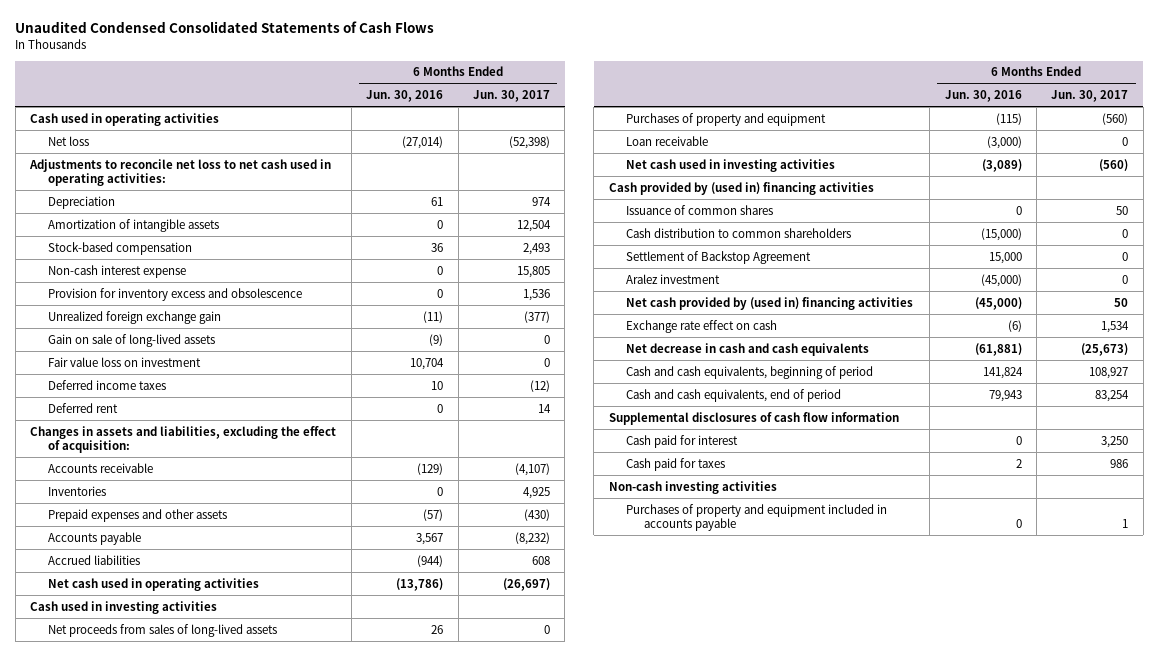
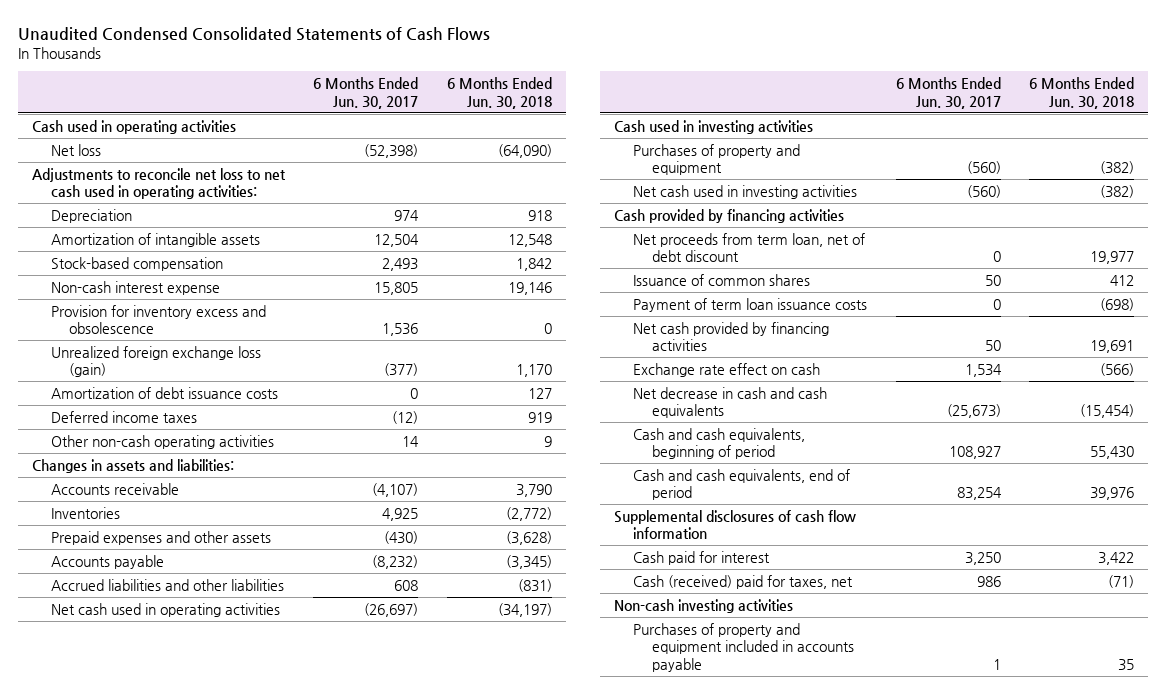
- | 6 Months Ended Jun. 30, 2016 | 6 Months Ended Jun. 30, 2017
+ | 6 Months Ended Jun. 30, 2017 | 6 Months Ended Jun. 30, 2018
- Unrealized foreign exchange gain | (11) | (377)
- Gain on sale of long-lived assets | (9) | 0
- Fair value loss on investment | 10,704 | 0
+ Unrealized foreign exchange loss (gain) | (377) | 1,170
+ Amortization of debt issuance costs | 0 | 127
- Deferred rent | 0 | 14
- Changes in assets and liabilities, excluding the effect of acquisition:
+ Other non-cash operating activities | 14 | 9
+ Changes in assets and liabilities:
- Accrued liabilities | (944) | 608
+ Accrued liabilities and other liabilities | 608 | (831)
- Net proceeds from sales of long-lived assets | 26 | 0
- Loan receivable | (3,000) | 0
- Cash provided by (used in) financing activities
+ Cash provided by financing activities
+ Net proceeds from term loan, net of debt discount | 0 | 19,977
- Cash distribution to common shareholders | (15,000) | 0
- Settlement of Backstop Agreement | 15,000 | 0
- Aralez investment | (45,000) | 0
- Net cash provided by (used in) financing activities | (45,000) | 50
+ Payment of term loan issuance costs | 0 | (698)
+ Net cash provided by financing activities | 50 | 19,691
- Cash paid for taxes | 2 | 986
+ Cash (received) paid for taxes, net | 986 | (71)

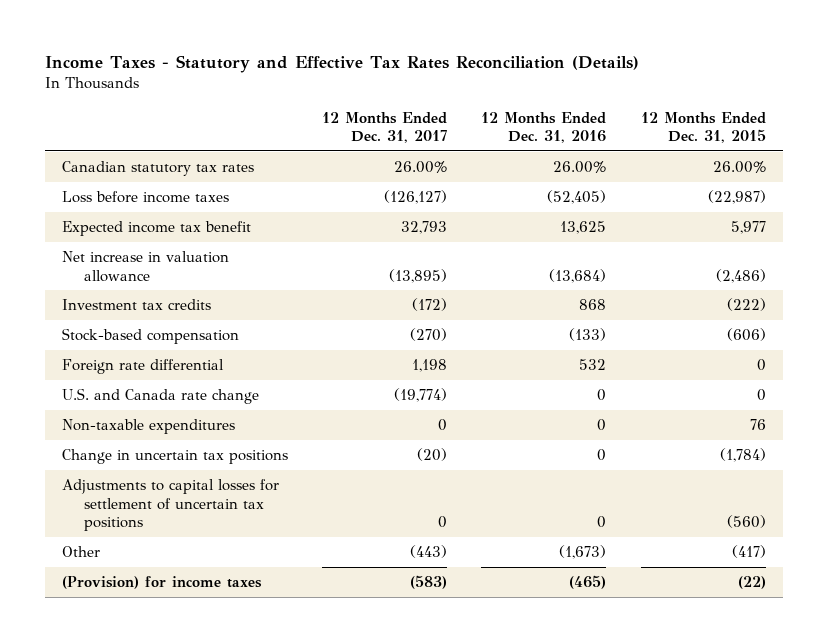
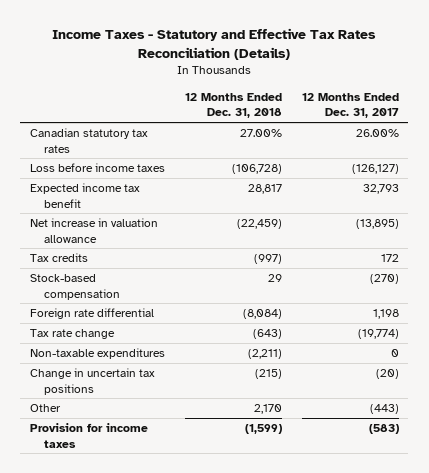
- | 12 Months Ended Dec. 31, 2017 | 12 Months Ended Dec. 31, 2016 | 12 Months Ended Dec. 31, 2015
+ | 12 Months Ended Dec. 31, 2018 | 12 Months Ended Dec. 31, 2017
- Investment tax credits | (172) | 868 | (222)
+ Tax credits | (997) | 172
- U.S. and Canada rate change | (19,774) | 0 | 0
+ Tax rate change | (643) | (19,774)
- Adjustments to capital losses for settlement of uncertain tax positions | 0 | 0 | (560)
- (Provision) for income taxes | (583) | (465) | (22)
+ Provision for income taxes | (1,599) | (583)

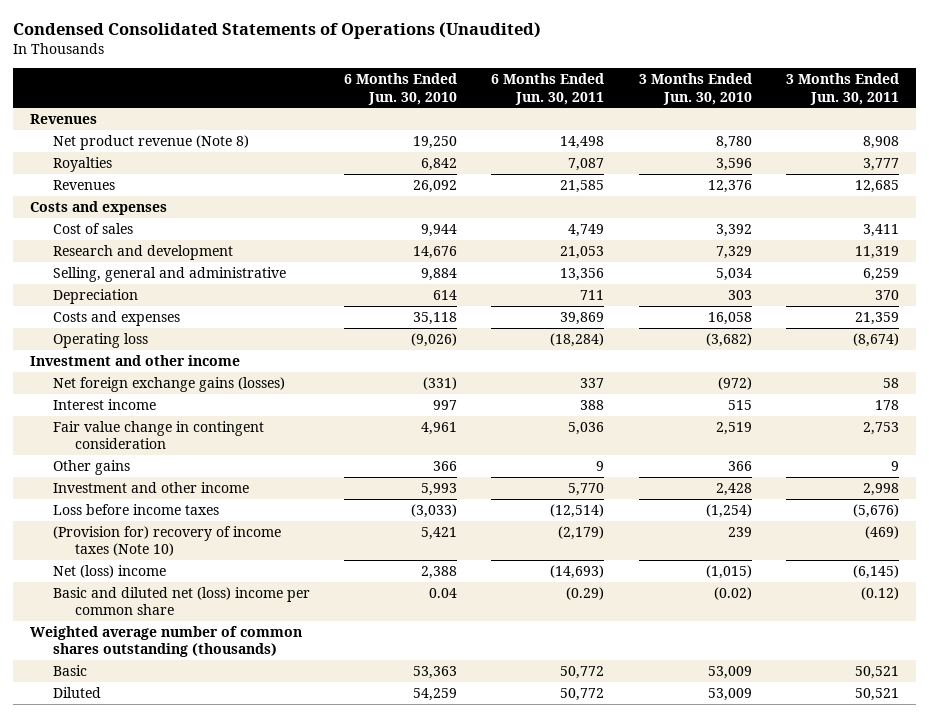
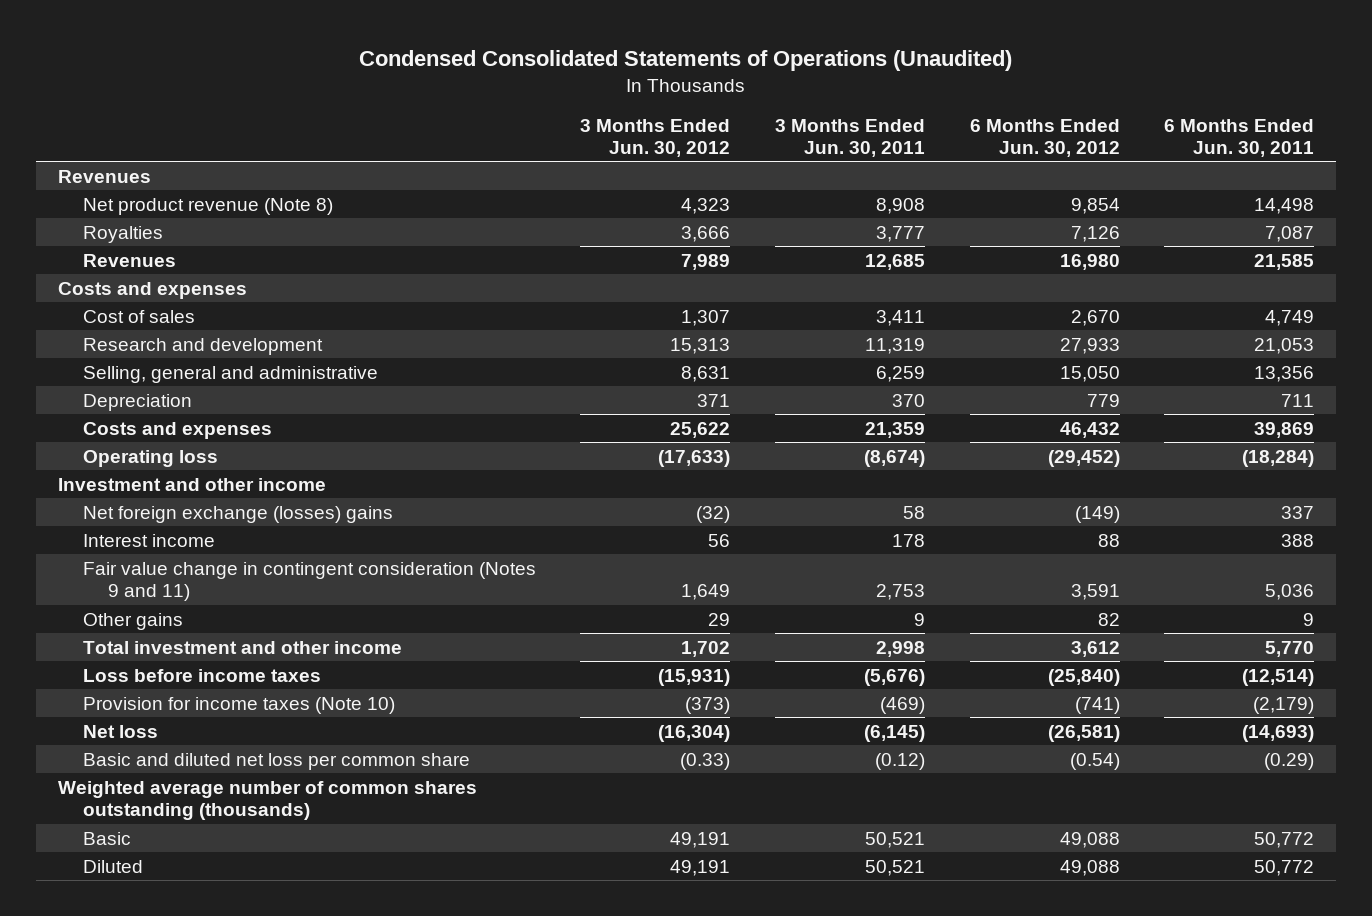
- | 6 Months Ended Jun. 30, 2010 | 6 Months Ended Jun. 30, 2011 | 3 Months Ended Jun. 30, 2010 | 3 Months Ended Jun. 30, 2011
+ | 3 Months Ended Jun. 30, 2012 | 3 Months Ended Jun. 30, 2011 | 6 Months Ended Jun. 30, 2012 | 6 Months Ended Jun. 30, 2011
- Net foreign exchange gains (losses) | (331) | 337 | (972) | 58
+ Net foreign exchange (losses) gains | (32) | 58 | (149) | 337
- Fair value change in contingent consideration | 4,961 | 5,036 | 2,519 | 2,753
+ Fair value change in contingent consideration (Notes 9 and 11) | 1,649 | 2,753 | 3,591 | 5,036
- Investment and other income | 5,993 | 5,770 | 2,428 | 2,998
+ Total investment and other income | 1,702 | 2,998 | 3,612 | 5,770
- (Provision for) recovery of income taxes (Note 10) | 5,421 | (2,179) | 239 | (469)
- Net (loss) income | 2,388 | (14,693) | (1,015) | (6,145)
- Basic and diluted net (loss) income per common share | 0.04 | (0.29) | (0.02) | (0.12)
+ Provision for income taxes (Note 10) | (373) | (469) | (741) | (2,179)
+ Net loss | (16,304) | (6,145) | (26,581) | (14,693)
+ Basic and diluted net loss per common share | (0.33) | (0.12) | (0.54) | (0.29)

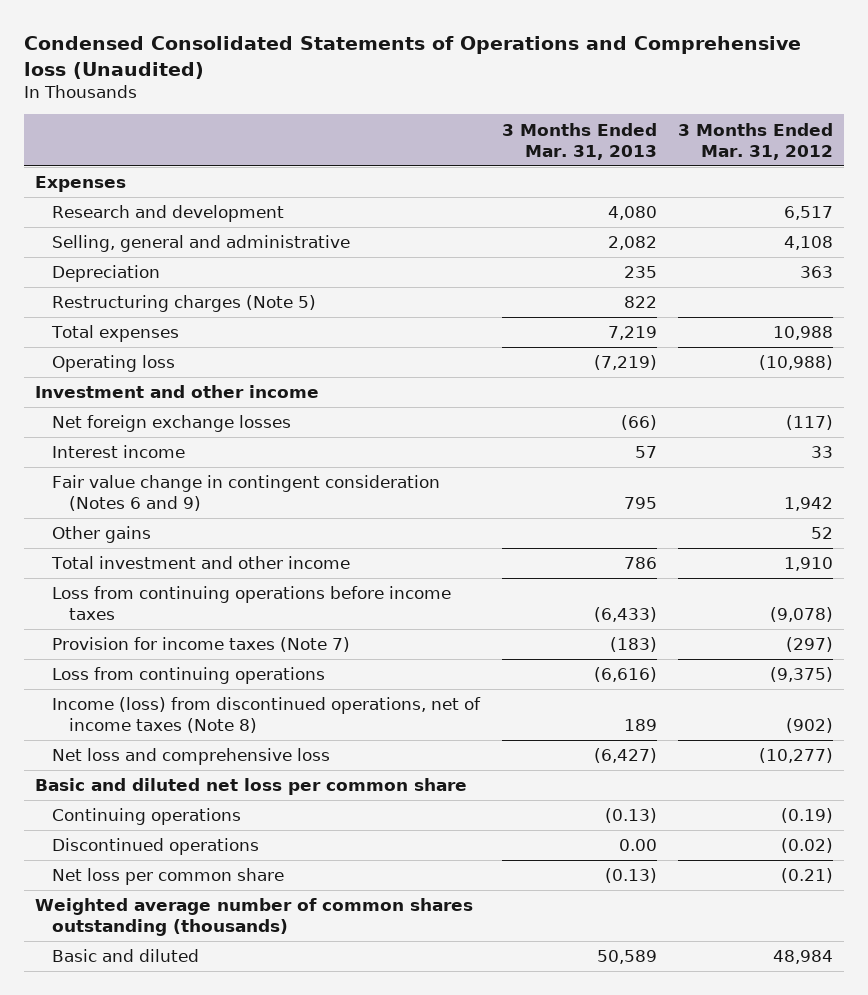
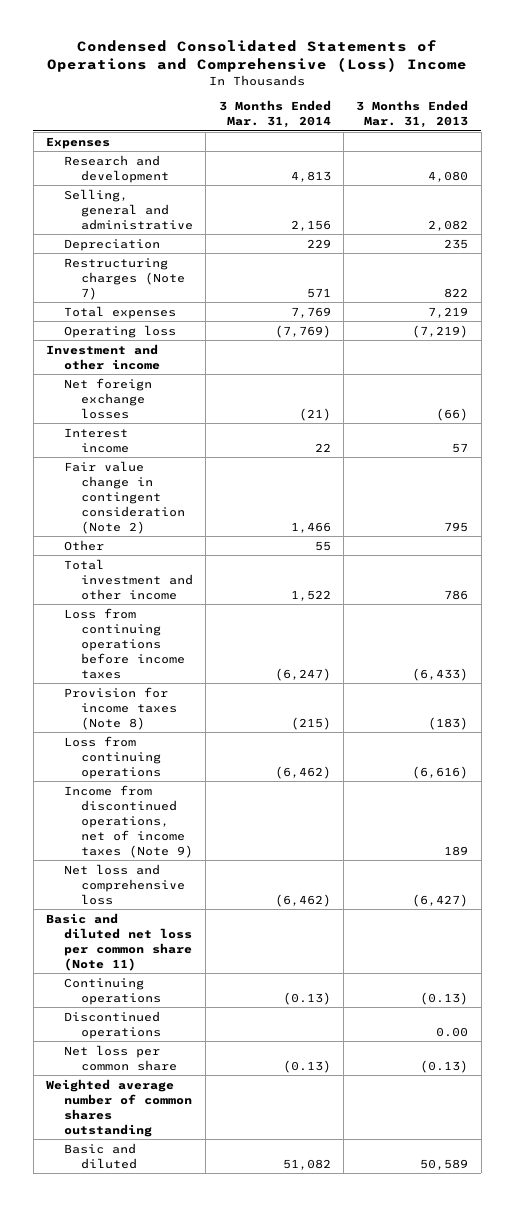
- Condensed Consolidated Statements of Operations and Comprehensive loss (Unaudited)
+ Condensed Consolidated Statements of Operations and Comprehensive (Loss) Income
- | 3 Months Ended Mar. 31, 2013 | 3 Months Ended Mar. 31, 2012
+ | 3 Months Ended Mar. 31, 2014 | 3 Months Ended Mar. 31, 2013
- Restructuring charges (Note 5) | 822 |
+ Restructuring charges (Note 7) | 571 | 822
- Fair value change in contingent consideration (Notes 6 and 9) | 795 | 1,942
- Other gains | | 52
+ Fair value change in contingent consideration (Note 2) | 1,466 | 795
+ Other | 55 |
- Provision for income taxes (Note 7) | (183) | (297)
+ Provision for income taxes (Note 8) | (215) | (183)
- Income (loss) from discontinued operations, net of income taxes (Note 8) | 189 | (902)
+ Income from discontinued operations, net of income taxes (Note 9) | | 189
- Basic and diluted net loss per common share
+ Basic and diluted net loss per common share (Note 11)
- Weighted average number of common shares outstanding (thousands)
+ Weighted average number of common shares outstanding

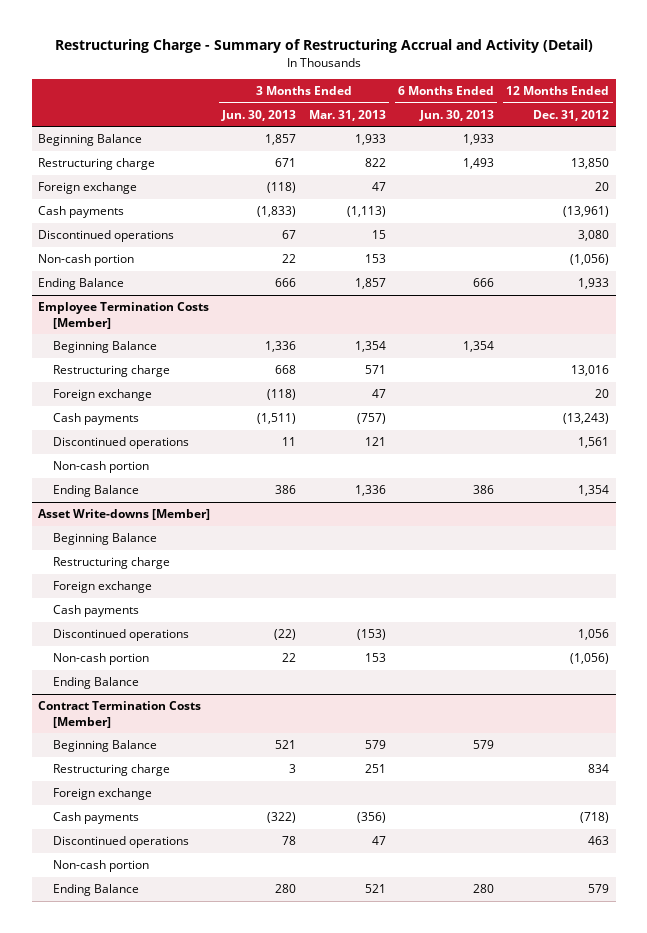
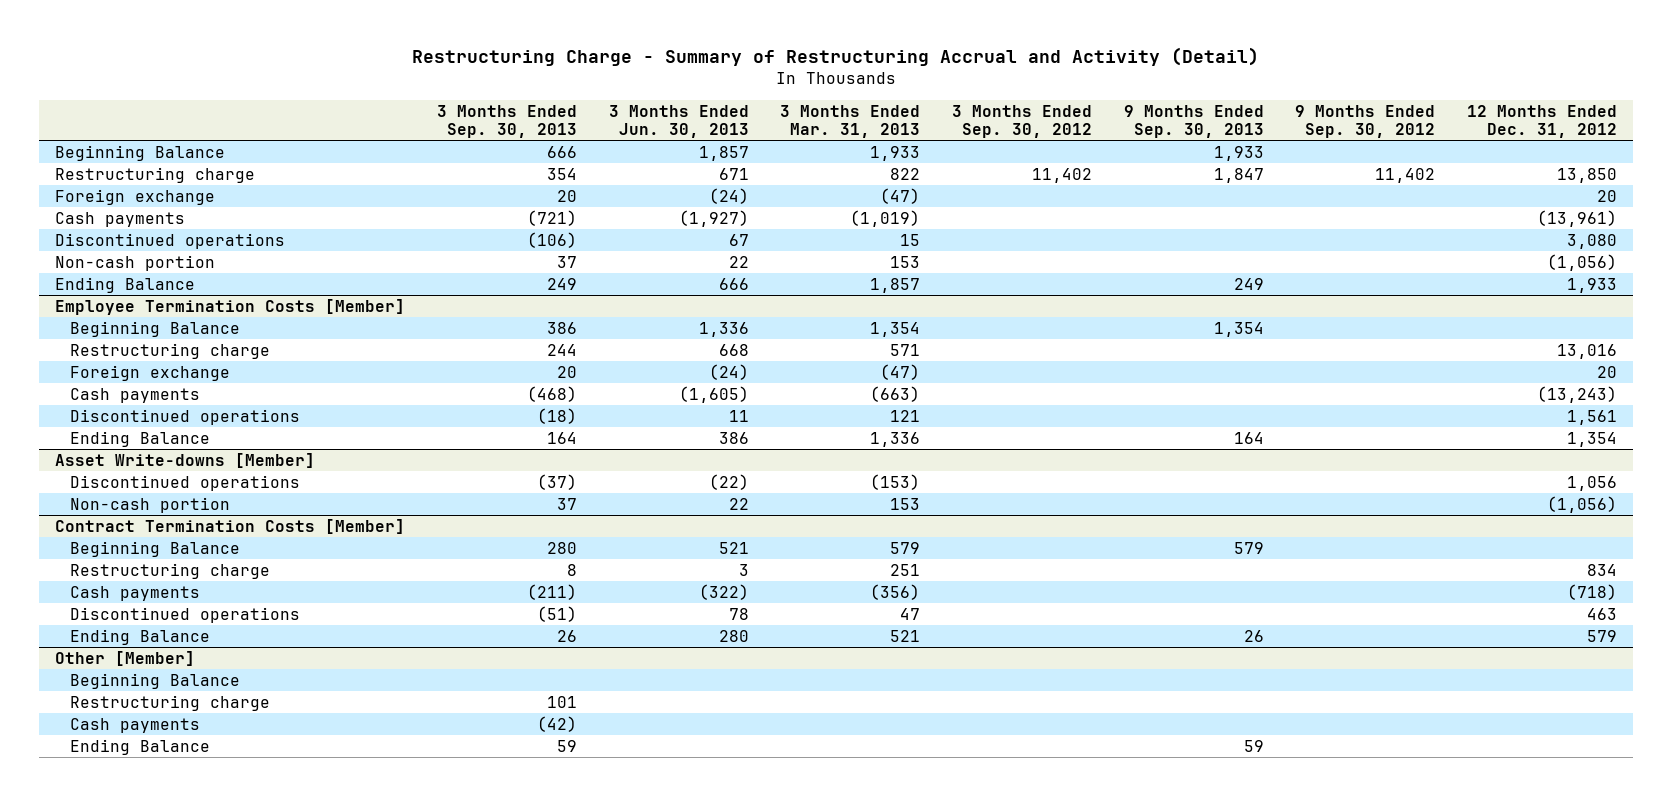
- | 3 Months Ended Jun. 30, 2013 | 3 Months Ended Mar. 31, 2013 | 6 Months Ended Jun. 30, 2013 | 12 Months Ended Dec. 31, 2012
+ | 3 Months Ended Sep. 30, 2013 | 3 Months Ended Jun. 30, 2013 | 3 Months Ended Mar. 31, 2013 | 3 Months Ended Sep. 30, 2012 | 9 Months Ended Sep. 30, 2013 | 9 Months Ended Sep. 30, 2012 | 12 Months Ended Dec. 31, 2012
- Foreign exchange | (118) | 47 | | 20
- Cash payments | (1,833) | (1,113) | | (13,961)
+ Foreign exchange | 20 | (24) | (47) | | | | 20
+ Cash payments | (721) | (1,927) | (1,019) | | | | (13,961)
@ Employee Termination Costs [Member]
- Foreign exchange | (118) | 47 | | 20
- Cash payments | (1,511) | (757) | | (13,243)
+ Foreign exchange | 20 | (24) | (47) | | | | 20
+ Cash payments | (468) | (1,605) | (663) | | | | (13,243)
- Non-cash portion
@ Asset Write-downs [Member]
- Beginning Balance
- Restructuring charge
- Foreign exchange
- Cash payments
- Ending Balance
@ Contract Termination Costs [Member]
- Foreign exchange
- Non-cash portion
+ Other [Member]
+ Beginning Balance
+ Restructuring charge | 101 | | | | | |
+ Cash payments | (42) | | | | | |
+ Ending Balance | 59 | | | | 59 | |

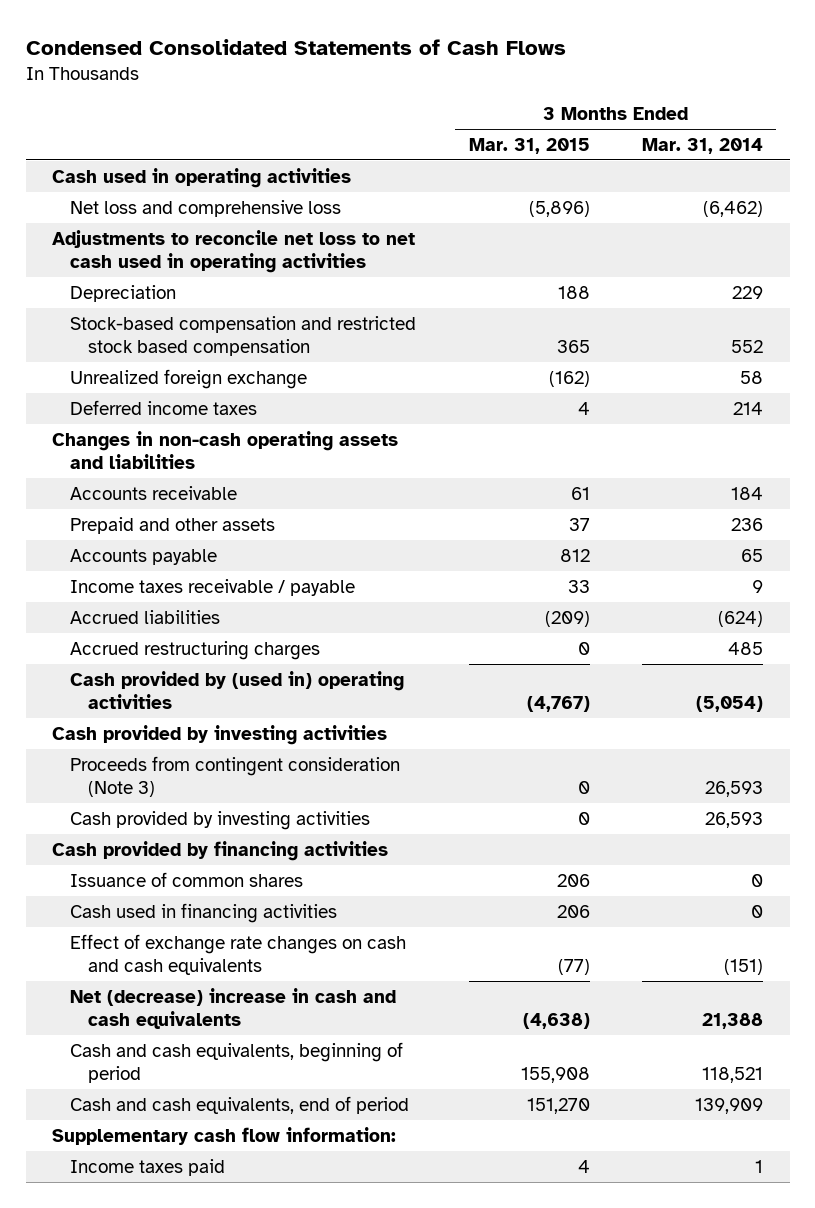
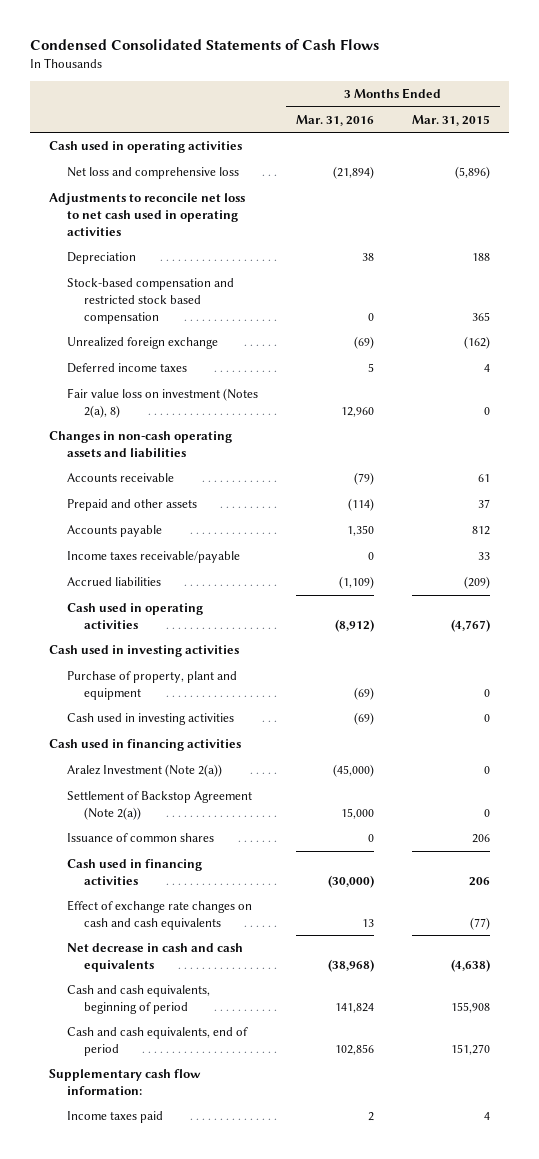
- | 3 Months Ended Mar. 31, 2015 | 3 Months Ended Mar. 31, 2014
+ | 3 Months Ended Mar. 31, 2016 | 3 Months Ended Mar. 31, 2015
+ Fair value loss on investment (Notes 2(a), 8) | 12,960 | 0
- Income taxes receivable / payable | 33 | 9
+ Income taxes receivable/payable | 0 | 33
- Accrued restructuring charges | 0 | 485
- Cash provided by (used in) operating activities | (4,767) | (5,054)
- Cash provided by investing activities
- Proceeds from contingent consideration (Note 3) | 0 | 26,593
- Cash provided by investing activities | 0 | 26,593
- Cash provided by financing activities
+ Cash used in operating activities | (8,912) | (4,767)
+ Cash used in investing activities
+ Purchase of property, plant and equipment | (69) | 0
+ Cash used in investing activities | (69) | 0
+ Cash used in financing activities
+ Aralez Investment (Note 2(a)) | (45,000) | 0
+ Settlement of Backstop Agreement (Note 2(a)) | 15,000 | 0
- Net (decrease) increase in cash and cash equivalents | (4,638) | 21,388
+ Net decrease in cash and cash equivalents | (38,968) | (4,638)

